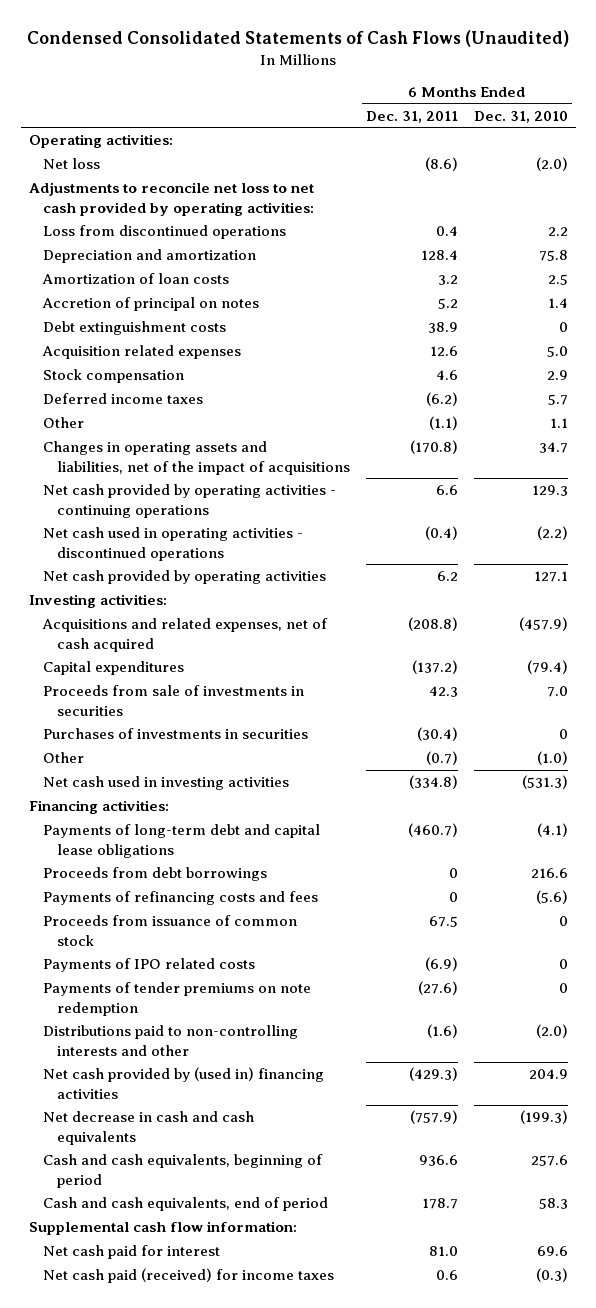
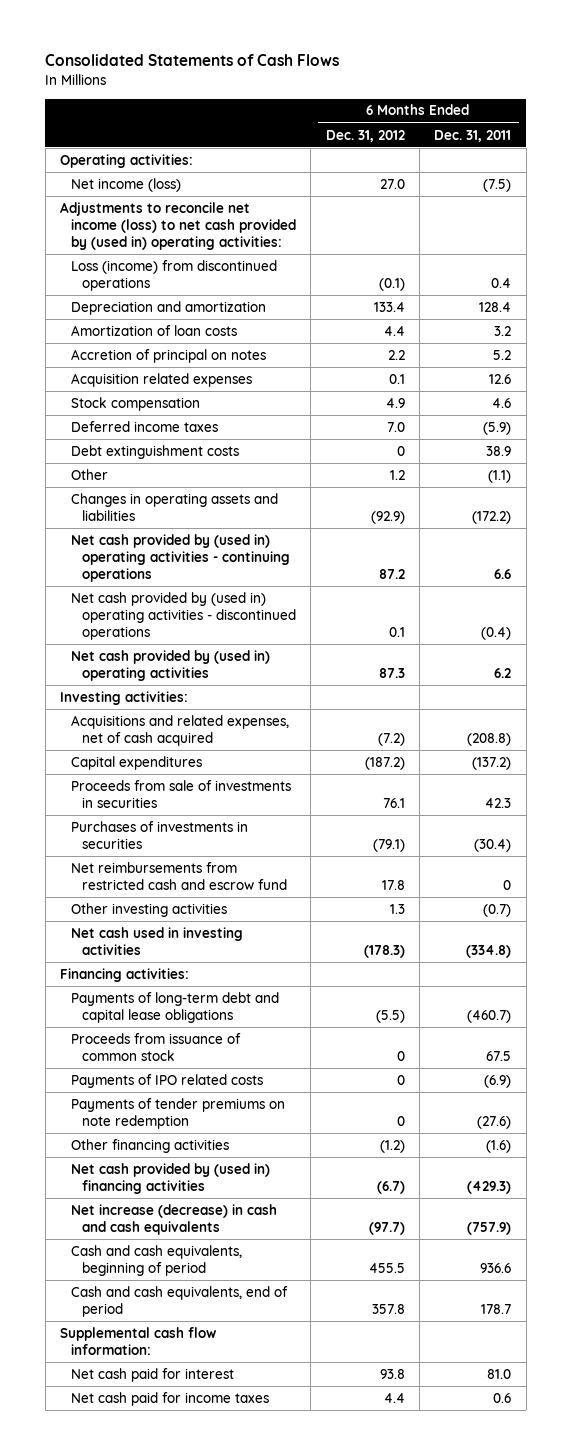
- Condensed Consolidated Statements of Cash Flows (Unaudited)
+ Consolidated Statements of Cash Flows
- | 6 Months Ended Dec. 31, 2011 | 6 Months Ended Dec. 31, 2010
+ | 6 Months Ended Dec. 31, 2012 | 6 Months Ended Dec. 31, 2011
- Net loss | (8.6) | (2.0)
- Adjustments to reconcile net loss to net cash provided by operating activities:
- Loss from discontinued operations | 0.4 | 2.2
+ Net income (loss) | 27.0 | (7.5)
+ Adjustments to reconcile net income (loss) to net cash provided by (used in) operating activities:
+ Loss (income) from discontinued operations | (0.1) | 0.4
- Deferred income taxes | (6.2) | 5.7
+ Deferred income taxes | 7.0 | (5.9)
moved down: Debt extinguishment costs | 0 | 38.9
- Changes in operating assets and liabilities, net of the impact of acquisitions | (170.8) | 34.7
- Net cash provided by operating activities - continuing operations | 6.6 | 129.3
- Net cash used in operating activities - discontinued operations | (0.4) | (2.2)
- Net cash provided by operating activities | 6.2 | 127.1
+ Changes in operating assets and liabilities | (92.9) | (172.2)
+ Net cash provided by (used in) operating activities - continuing operations | 87.2 | 6.6
+ Net cash provided by (used in) operating activities - discontinued operations | 0.1 | (0.4)
+ Net cash provided by (used in) operating activities | 87.3 | 6.2
- Other | (0.7) | (1.0)
+ Net reimbursements from restricted cash and escrow fund | 17.8 | 0
+ Other investing activities | 1.3 | (0.7)
- Proceeds from debt borrowings | 0 | 216.6
- Payments of refinancing costs and fees | 0 | (5.6)
- Distributions paid to non-controlling interests and other | (1.6) | (2.0)
+ Other financing activities | (1.2) | (1.6)
- Net decrease in cash and cash equivalents | (757.9) | (199.3)
+ Net increase (decrease) in cash and cash equivalents | (97.7) | (757.9)
- Net cash paid (received) for income taxes | 0.6 | (0.3)
+ Net cash paid for income taxes | 4.4 | 0.6

